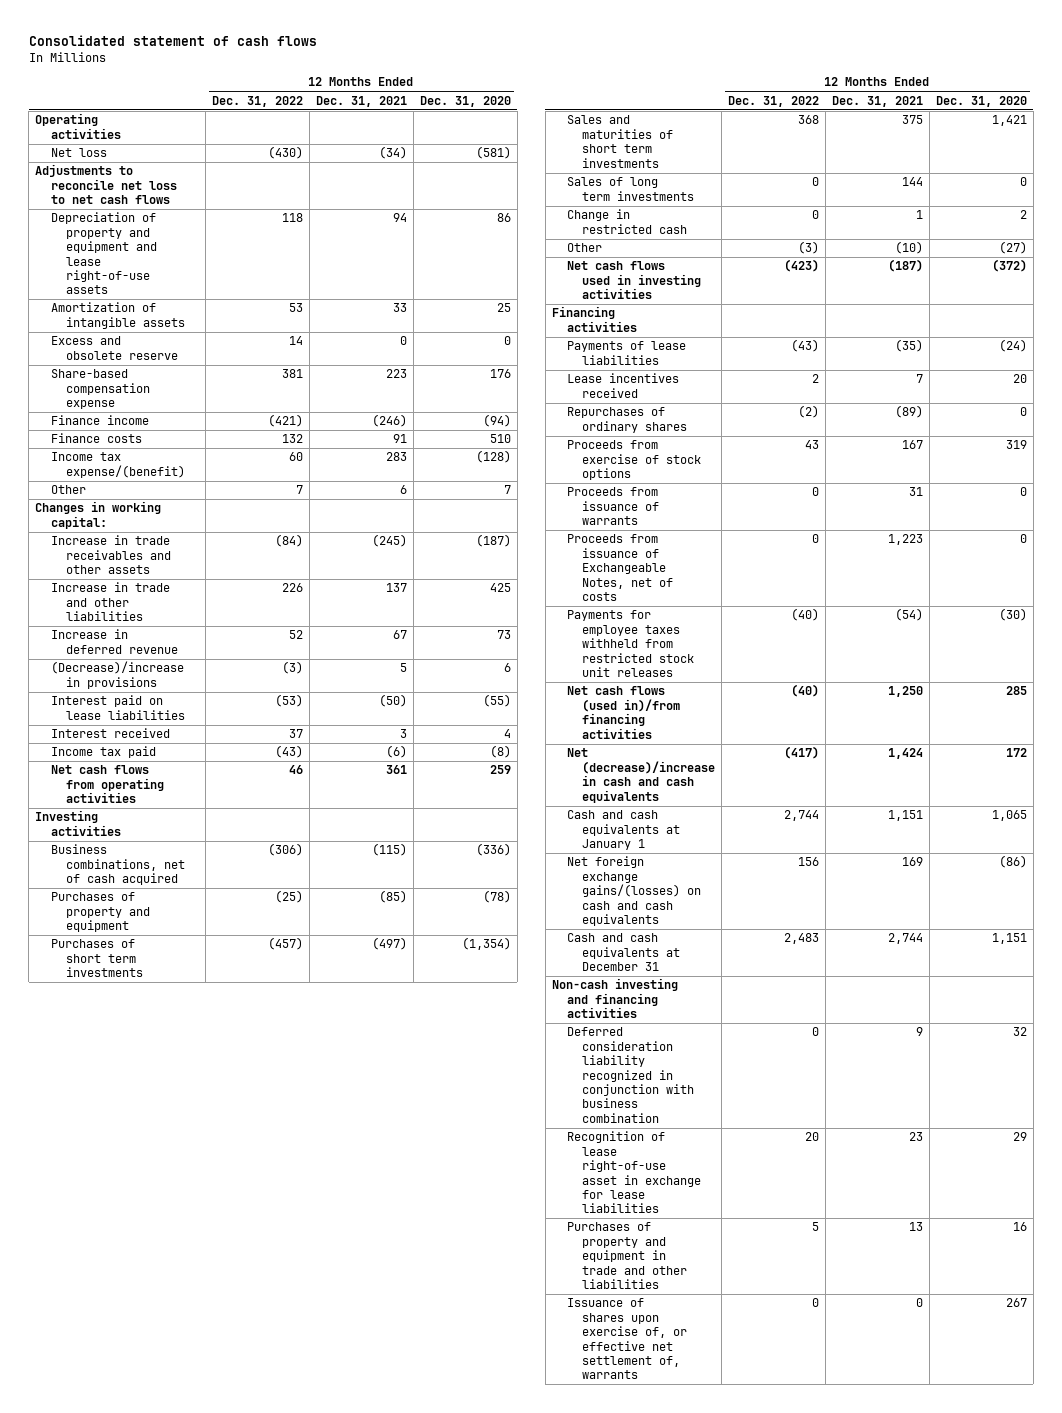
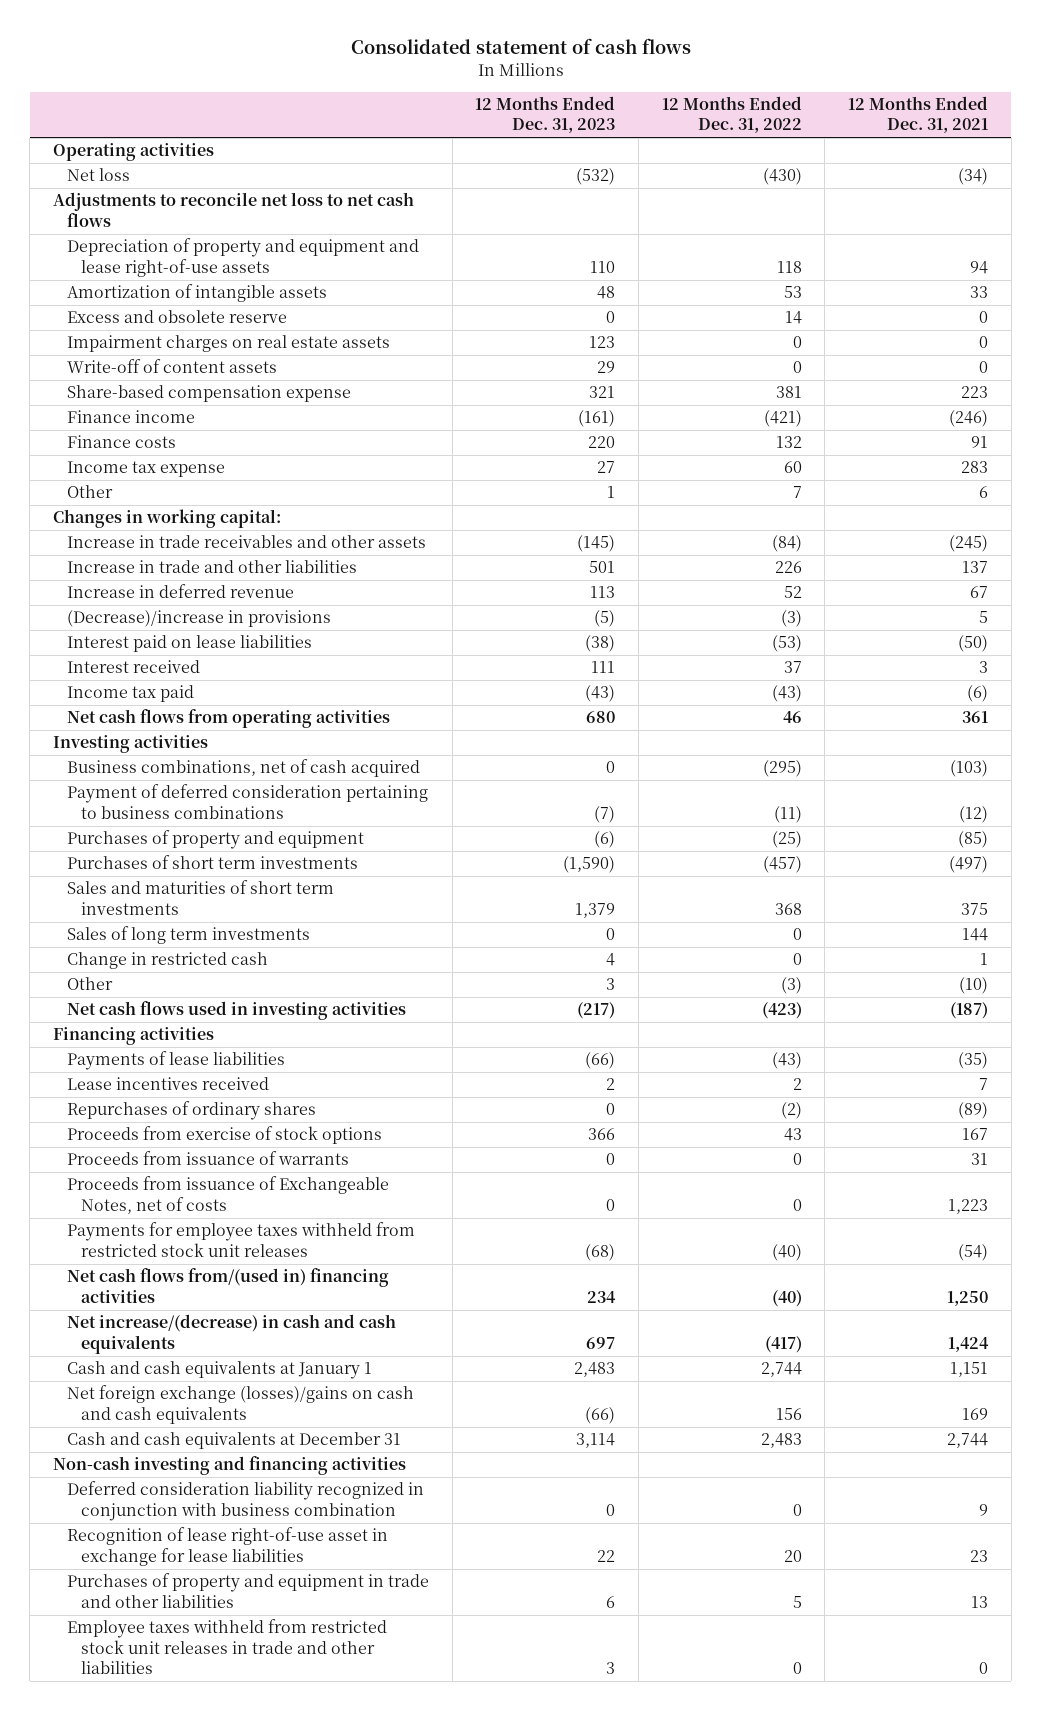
- | 12 Months Ended Dec. 31, 2022 | 12 Months Ended Dec. 31, 2021 | 12 Months Ended Dec. 31, 2020
+ | 12 Months Ended Dec. 31, 2023 | 12 Months Ended Dec. 31, 2022 | 12 Months Ended Dec. 31, 2021
+ Impairment charges on real estate assets | 123 | 0 | 0
+ Write-off of content assets | 29 | 0 | 0
- Income tax expense/(benefit) | 60 | 283 | (128)
+ Income tax expense | 27 | 60 | 283
- Business combinations, net of cash acquired | (306) | (115) | (336)
+ Business combinations, net of cash acquired | 0 | (295) | (103)
+ Payment of deferred consideration pertaining to business combinations | (7) | (11) | (12)
- Net cash flows (used in)/from financing activities | (40) | 1,250 | 285
- Net (decrease)/increase in cash and cash equivalents | (417) | 1,424 | 172
+ Net cash flows from/(used in) financing activities | 234 | (40) | 1,250
+ Net increase/(decrease) in cash and cash equivalents | 697 | (417) | 1,424
- Net foreign exchange gains/(losses) on cash and cash equivalents | 156 | 169 | (86)
+ Net foreign exchange (losses)/gains on cash and cash equivalents | (66) | 156 | 169
- Issuance of shares upon exercise of, or effective net settlement of, warrants | 0 | 0 | 267
+ Employee taxes withheld from restricted stock unit releases in trade and other liabilities | 3 | 0 | 0

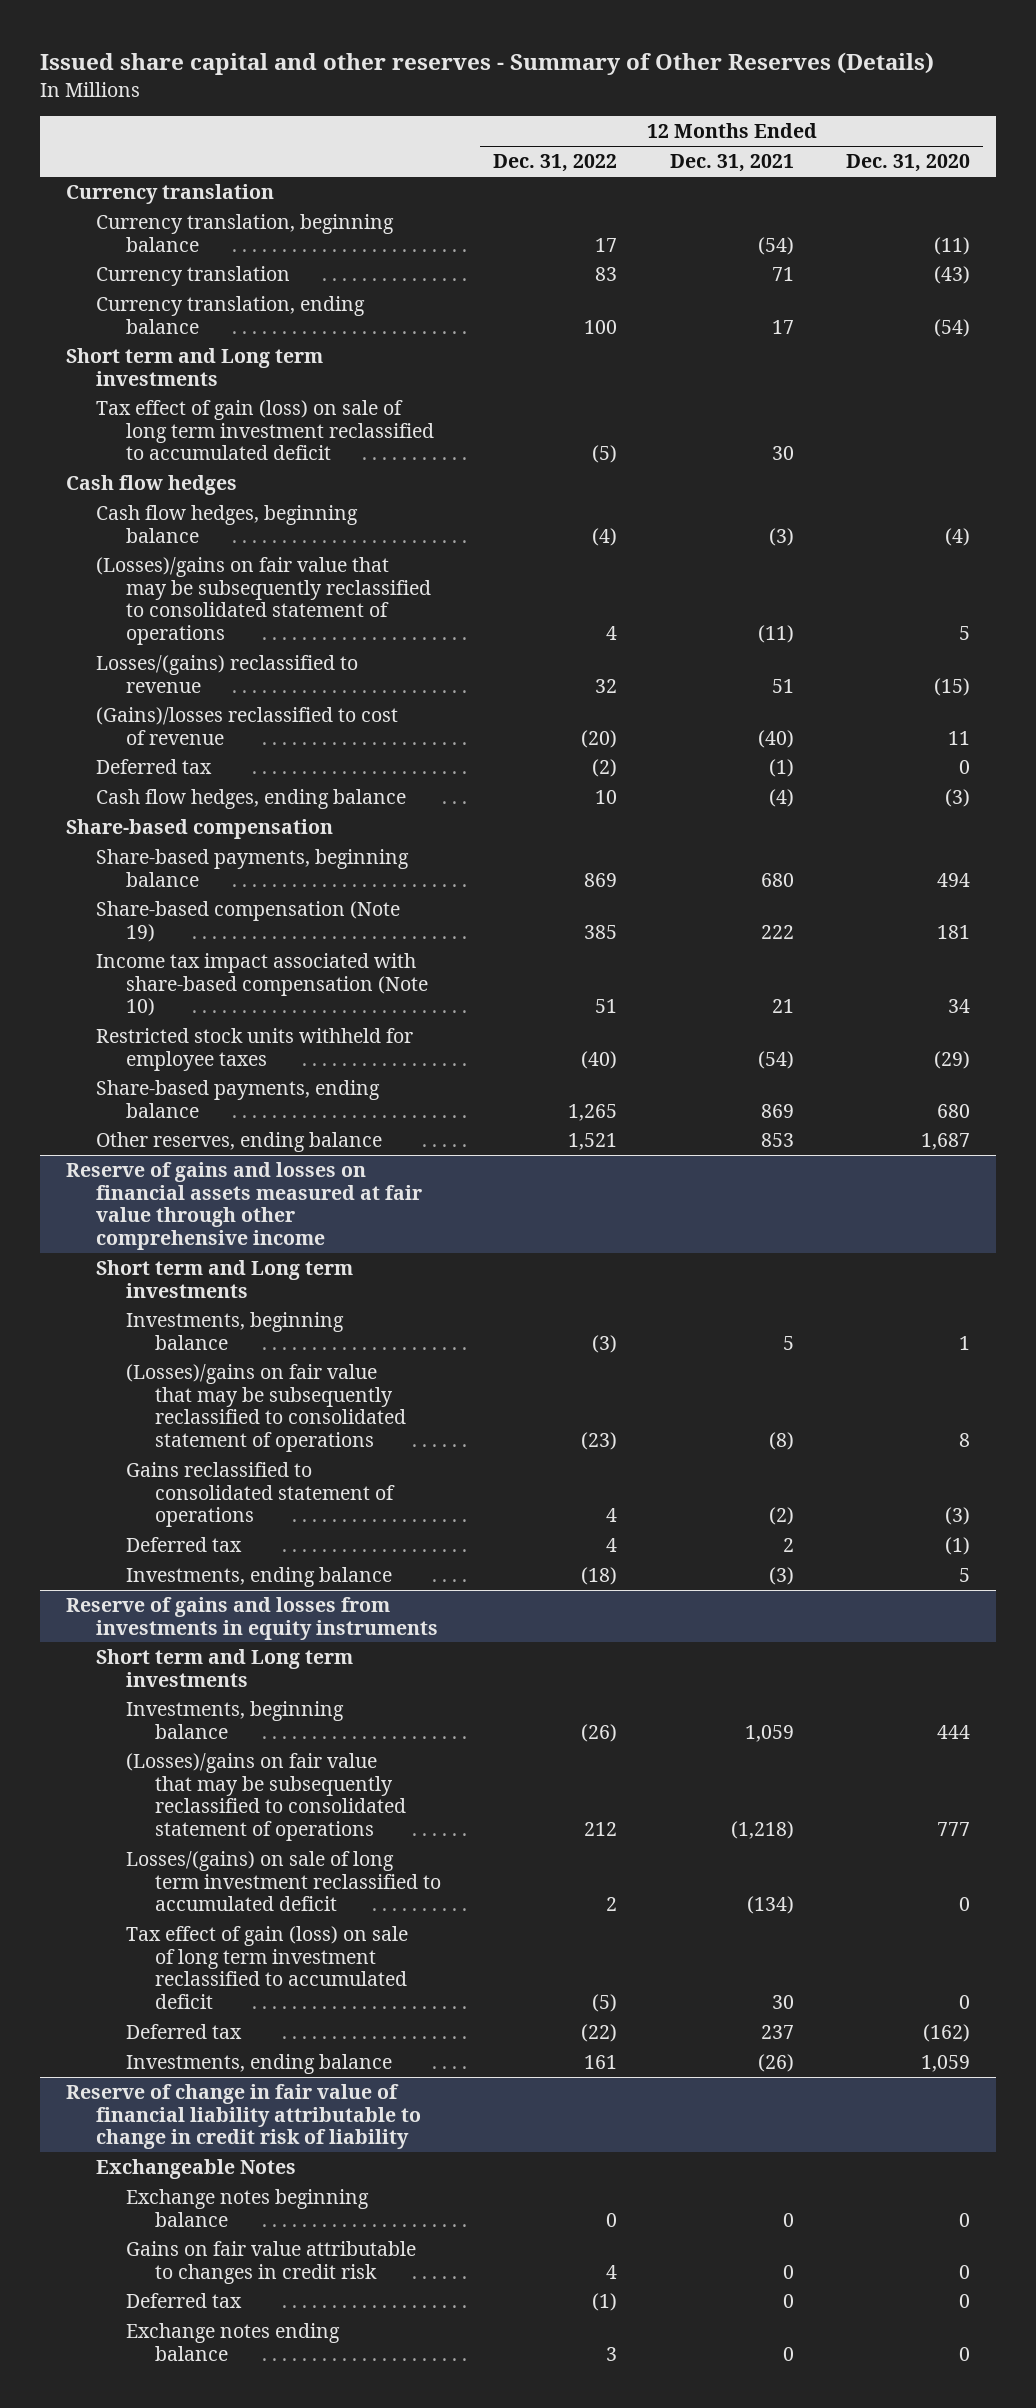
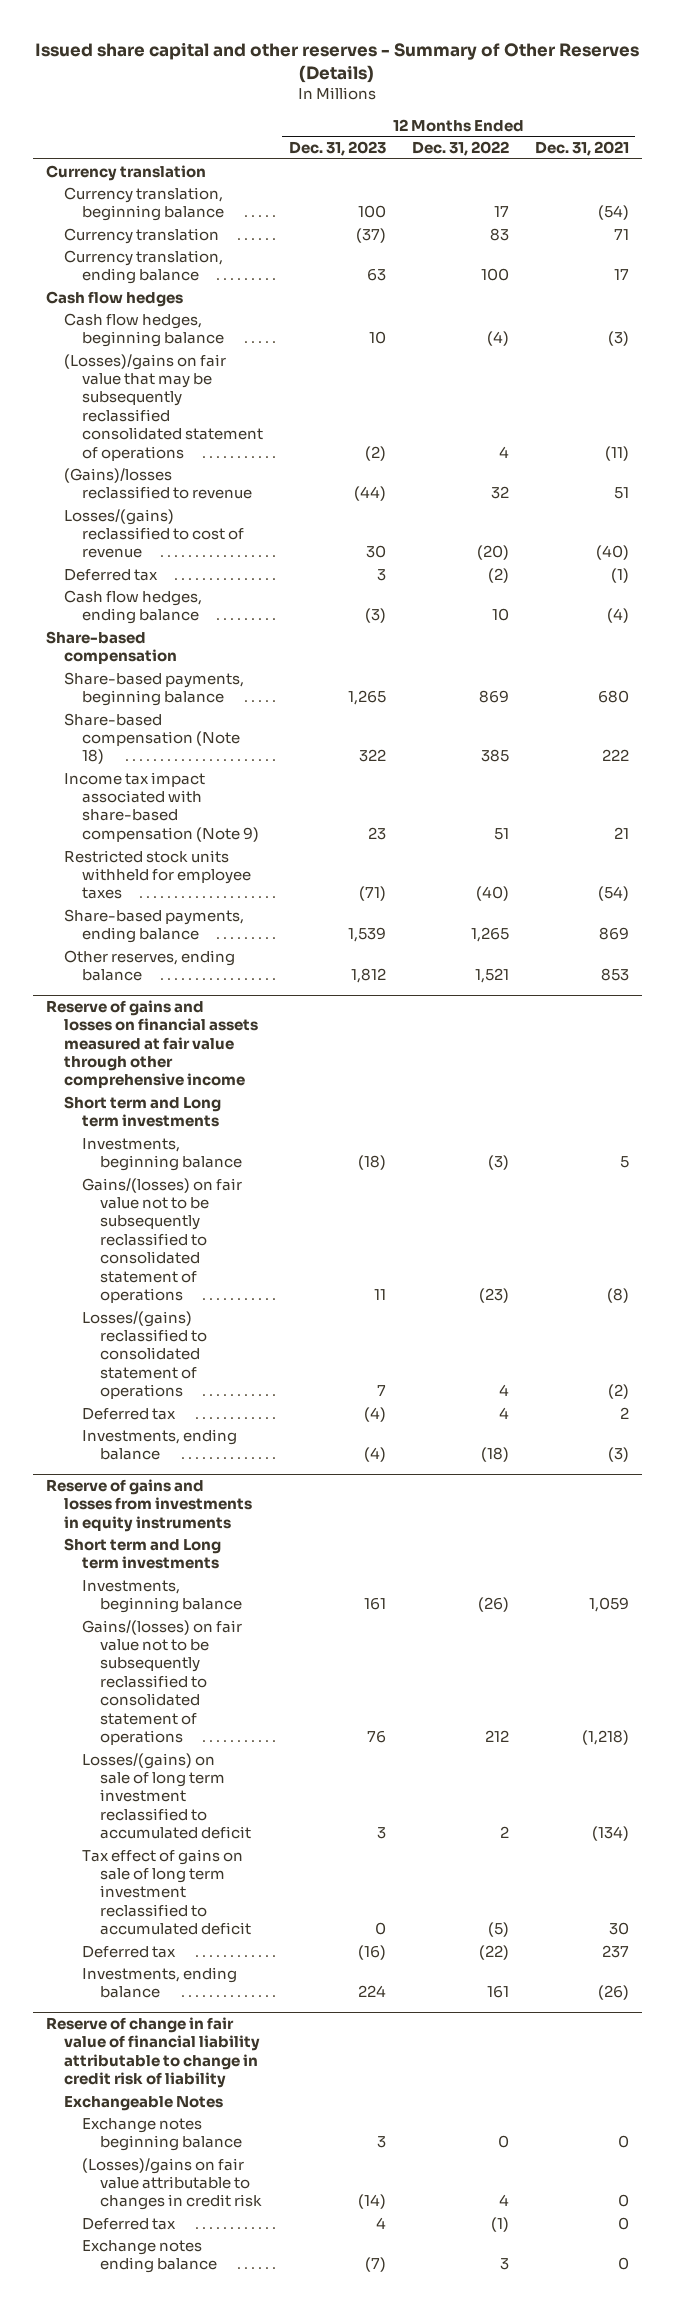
- | 12 Months Ended Dec. 31, 2022 | 12 Months Ended Dec. 31, 2021 | 12 Months Ended Dec. 31, 2020
+ | 12 Months Ended Dec. 31, 2023 | 12 Months Ended Dec. 31, 2022 | 12 Months Ended Dec. 31, 2021
- Short term and Long term investments
- Tax effect of gain (loss) on sale of long term investment reclassified to accumulated deficit | (5) | 30 |
- (Losses)/gains on fair value that may be subsequently reclassified to consolidated statement of operations | 4 | (11) | 5
- Losses/(gains) reclassified to revenue | 32 | 51 | (15)
- (Gains)/losses reclassified to cost of revenue | (20) | (40) | 11
+ (Losses)/gains on fair value that may be subsequently reclassified consolidated statement of operations | (2) | 4 | (11)
+ (Gains)/losses reclassified to revenue | (44) | 32 | 51
+ Losses/(gains) reclassified to cost of revenue | 30 | (20) | (40)
- Share-based compensation (Note 19) | 385 | 222 | 181
- Income tax impact associated with share-based compensation (Note 10) | 51 | 21 | 34
+ Share-based compensation (Note 18) | 322 | 385 | 222
+ Income tax impact associated with share-based compensation (Note 9) | 23 | 51 | 21
@ Reserve of gains and losses on financial assets measured at fair value through other comprehensive income
- (Losses)/gains on fair value that may be subsequently reclassified to consolidated statement of operations | (23) | (8) | 8
- Gains reclassified to consolidated statement of operations | 4 | (2) | (3)
+ Gains/(losses) on fair value not to be subsequently reclassified to consolidated statement of operations | 11 | (23) | (8)
+ Losses/(gains) reclassified to consolidated statement of operations | 7 | 4 | (2)
@ Reserve of gains and losses from investments in equity instruments
- (Losses)/gains on fair value that may be subsequently reclassified to consolidated statement of operations | 212 | (1,218) | 777
+ Gains/(losses) on fair value not to be subsequently reclassified to consolidated statement of operations | 76 | 212 | (1,218)
- Tax effect of gain (loss) on sale of long term investment reclassified to accumulated deficit | (5) | 30 | 0
+ Tax effect of gains on sale of long term investment reclassified to accumulated deficit | 0 | (5) | 30
@ Reserve of change in fair value of financial liability attributable to change in credit risk of liability
- Gains on fair value attributable to changes in credit risk | 4 | 0 | 0
+ (Losses)/gains on fair value attributable to changes in credit risk | (14) | 4 | 0

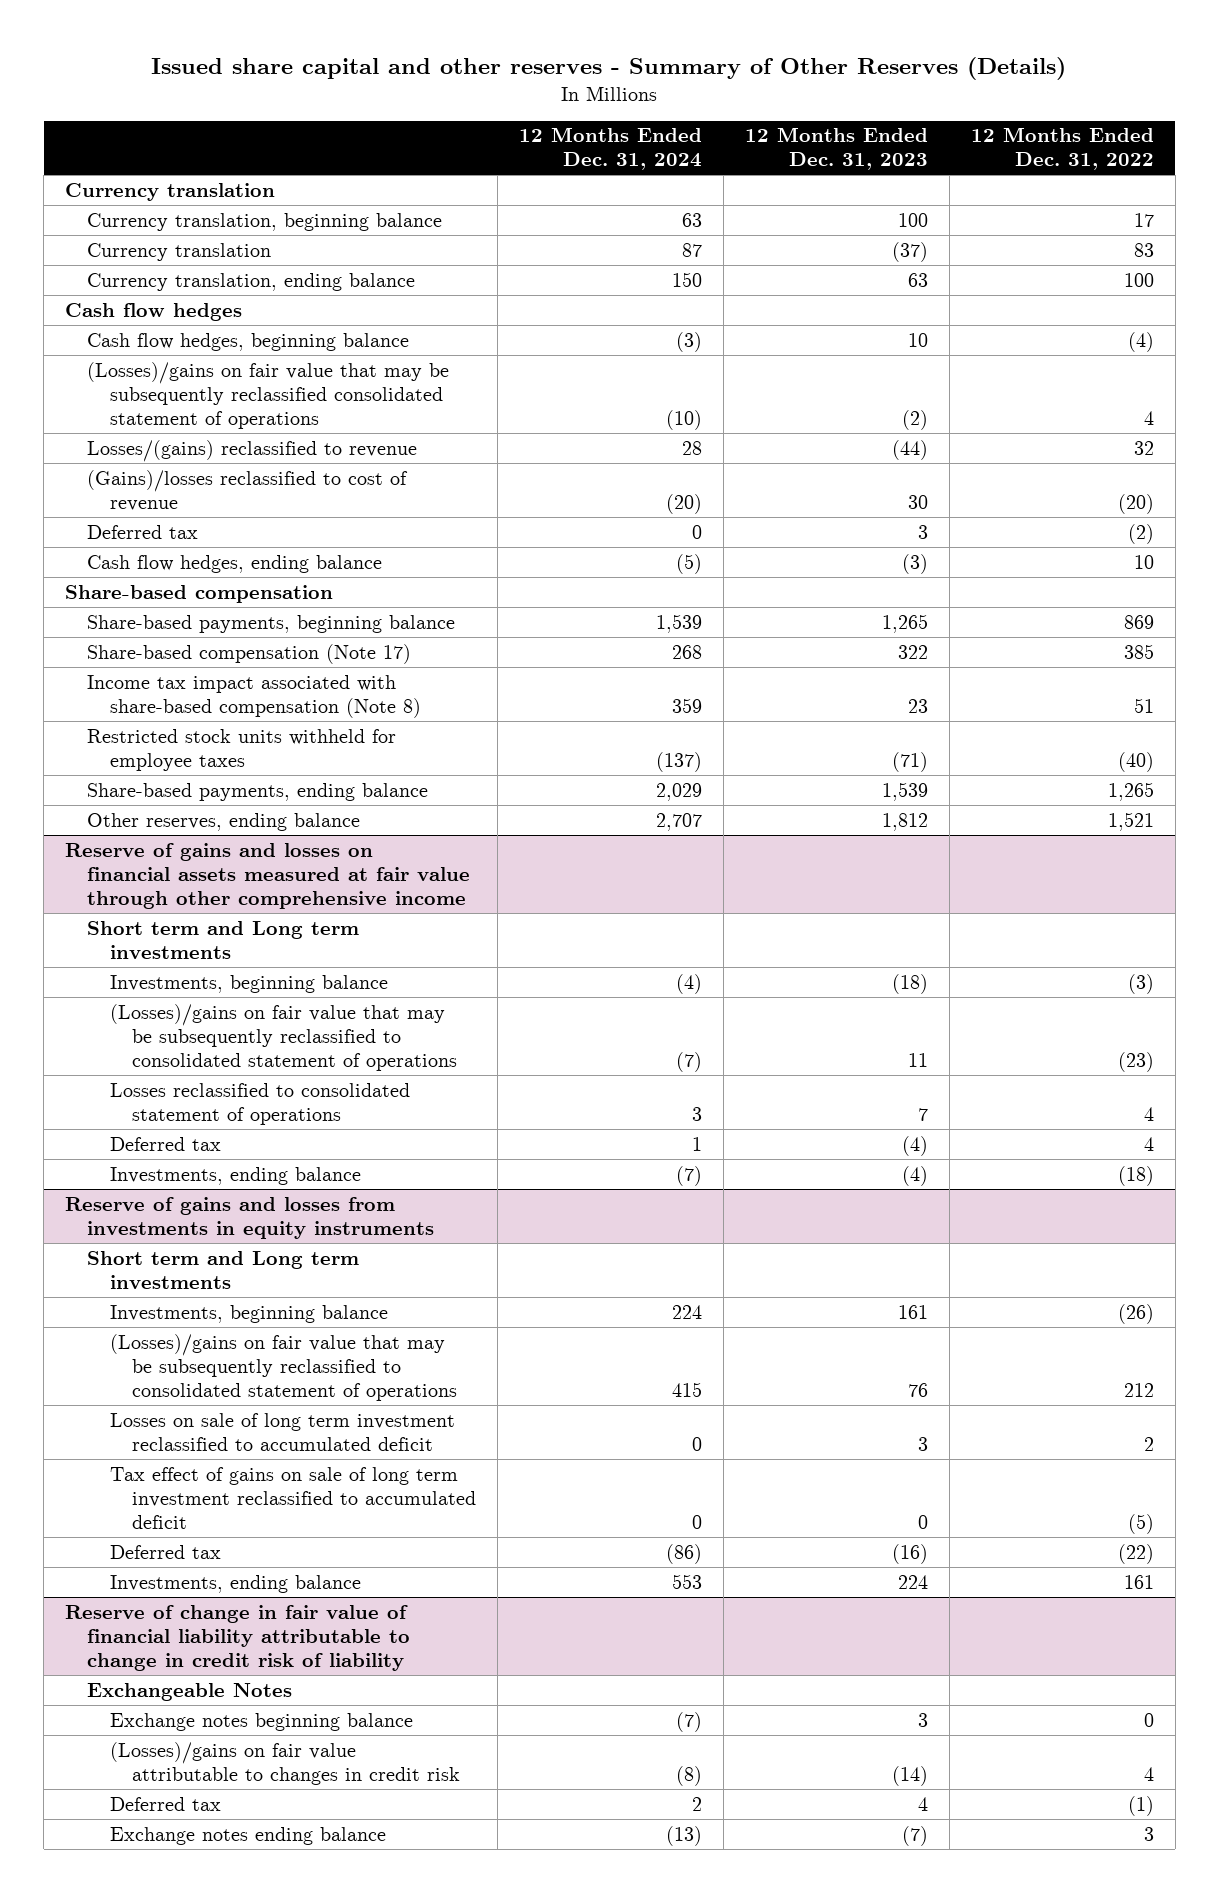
- | 12 Months Ended Dec. 31, 2023 | 12 Months Ended Dec. 31, 2022 | 12 Months Ended Dec. 31, 2021
+ | 12 Months Ended Dec. 31, 2024 | 12 Months Ended Dec. 31, 2023 | 12 Months Ended Dec. 31, 2022
- (Gains)/losses reclassified to revenue | (44) | 32 | 51
- Losses/(gains) reclassified to cost of revenue | 30 | (20) | (40)
+ Losses/(gains) reclassified to revenue | 28 | (44) | 32
+ (Gains)/losses reclassified to cost of revenue | (20) | 30 | (20)
- Share-based compensation (Note 18) | 322 | 385 | 222
- Income tax impact associated with share-based compensation (Note 9) | 23 | 51 | 21
+ Share-based compensation (Note 17) | 268 | 322 | 385
+ Income tax impact associated with share-based compensation (Note 8) | 359 | 23 | 51
@ Reserve of gains and losses on financial assets measured at fair value through other comprehensive income
- Gains/(losses) on fair value not to be subsequently reclassified to consolidated statement of operations | 11 | (23) | (8)
- Losses/(gains) reclassified to consolidated statement of operations | 7 | 4 | (2)
+ (Losses)/gains on fair value that may be subsequently reclassified to consolidated statement of operations | (7) | 11 | (23)
+ Losses reclassified to consolidated statement of operations | 3 | 7 | 4
@ Reserve of gains and losses from investments in equity instruments
- Gains/(losses) on fair value not to be subsequently reclassified to consolidated statement of operations | 76 | 212 | (1,218)
- Losses/(gains) on sale of long term investment reclassified to accumulated deficit | 3 | 2 | (134)
+ (Losses)/gains on fair value that may be subsequently reclassified to consolidated statement of operations | 415 | 76 | 212
+ Losses on sale of long term investment reclassified to accumulated deficit | 0 | 3 | 2

